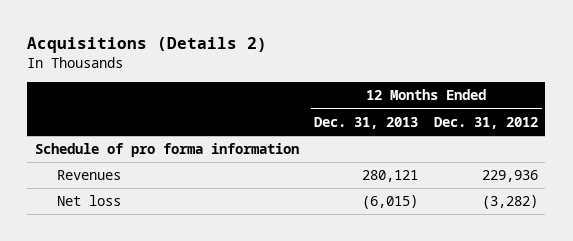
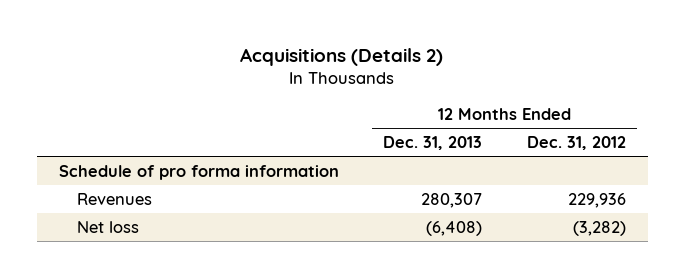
- Revenues | 280,121 | 229,936
- Net loss | (6,015) | (3,282)
+ Revenues | 280,307 | 229,936
+ Net loss | (6,408) | (3,282)

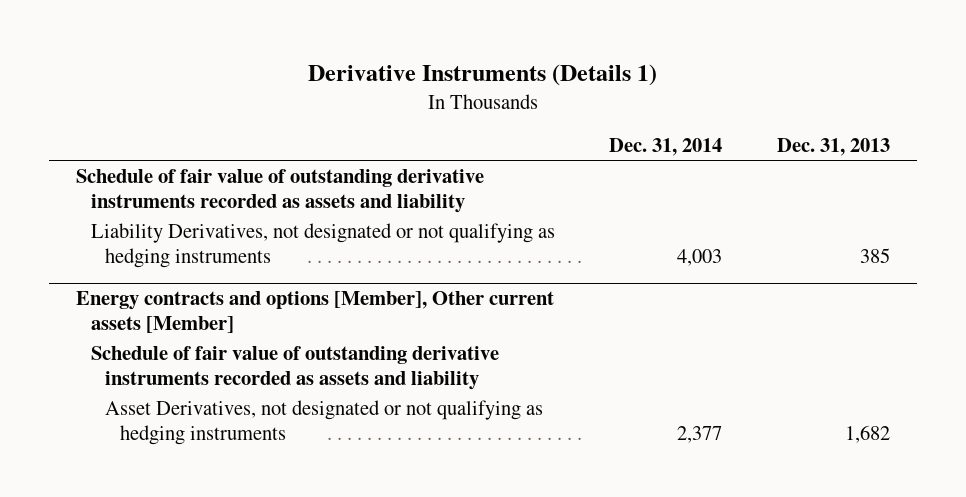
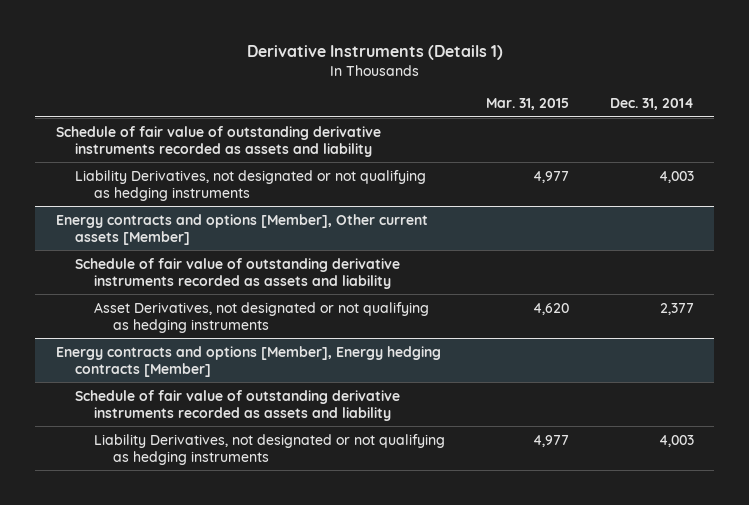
- | Dec. 31, 2014 | Dec. 31, 2013
+ | Mar. 31, 2015 | Dec. 31, 2014
+ Energy contracts and options [Member], Energy hedging contracts [Member]
+ Schedule of fair value of outstanding derivative instruments recorded as assets and liability
+ Liability Derivatives, not designated or not qualifying as hedging instruments | 4,977 | 4,003

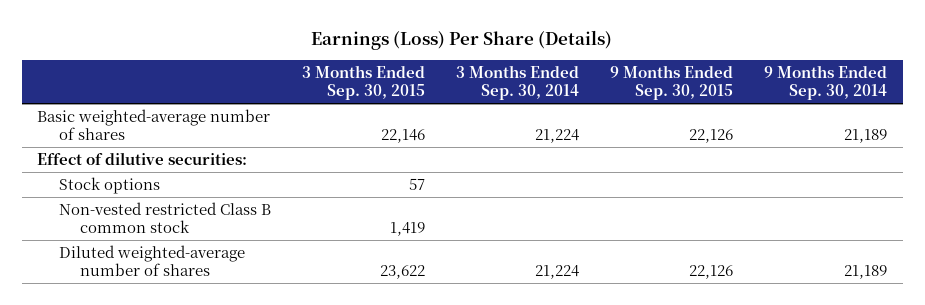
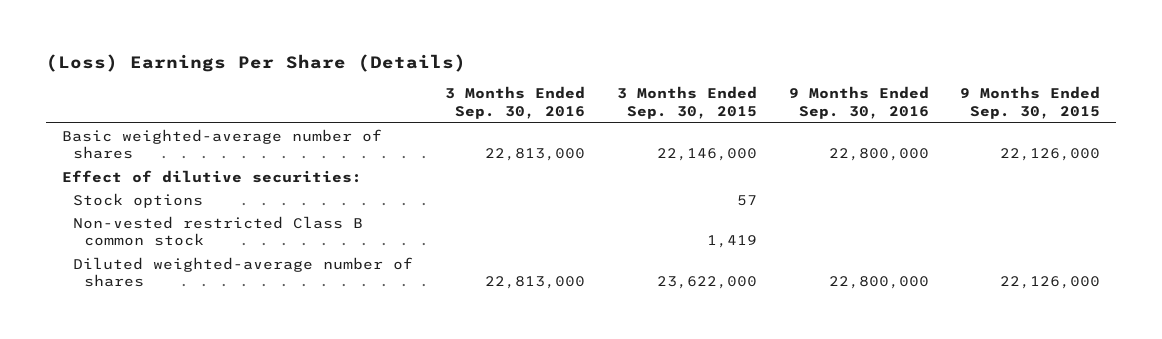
- Earnings (Loss) Per Share (Details)
+ (Loss) Earnings Per Share (Details)
- | 3 Months Ended Sep. 30, 2015 | 3 Months Ended Sep. 30, 2014 | 9 Months Ended Sep. 30, 2015 | 9 Months Ended Sep. 30, 2014
+ | 3 Months Ended Sep. 30, 2016 | 3 Months Ended Sep. 30, 2015 | 9 Months Ended Sep. 30, 2016 | 9 Months Ended Sep. 30, 2015
- Basic weighted-average number of shares | 22,146 | 21,224 | 22,126 | 21,189
+ Basic weighted-average number of shares | 22,813,000 | 22,146,000 | 22,800,000 | 22,126,000
- Diluted weighted-average number of shares | 23,622 | 21,224 | 22,126 | 21,189
+ Diluted weighted-average number of shares | 22,813,000 | 23,622,000 | 22,800,000 | 22,126,000

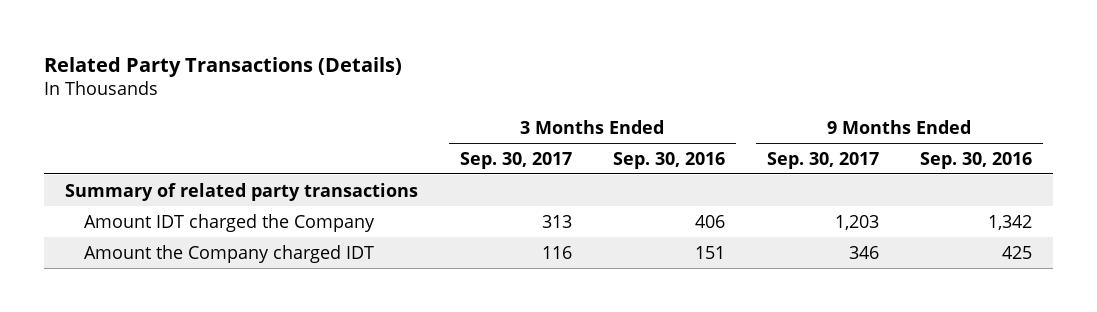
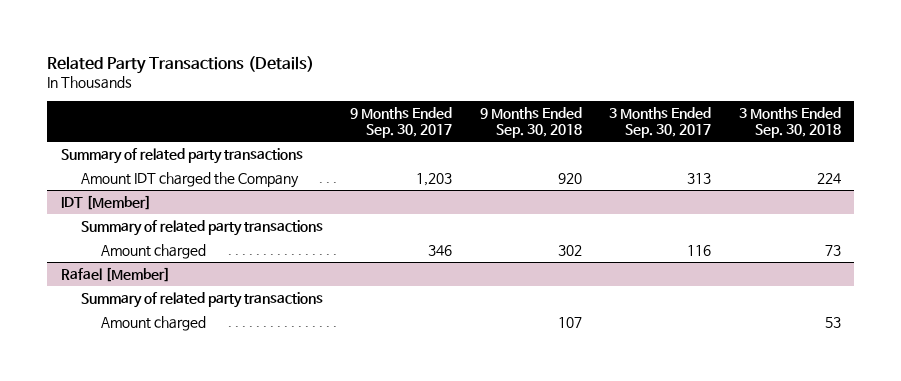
- | 3 Months Ended Sep. 30, 2017 | 3 Months Ended Sep. 30, 2016 | 9 Months Ended Sep. 30, 2017 | 9 Months Ended Sep. 30, 2016
+ | 9 Months Ended Sep. 30, 2017 | 9 Months Ended Sep. 30, 2018 | 3 Months Ended Sep. 30, 2017 | 3 Months Ended Sep. 30, 2018
- Amount the Company charged IDT | 116 | 151 | 346 | 425
+ IDT [Member]
+ Summary of related party transactions
+ Amount charged | 346 | 302 | 116 | 73
+ Rafael [Member]
+ Summary of related party transactions
+ Amount charged | | 107 | | 53

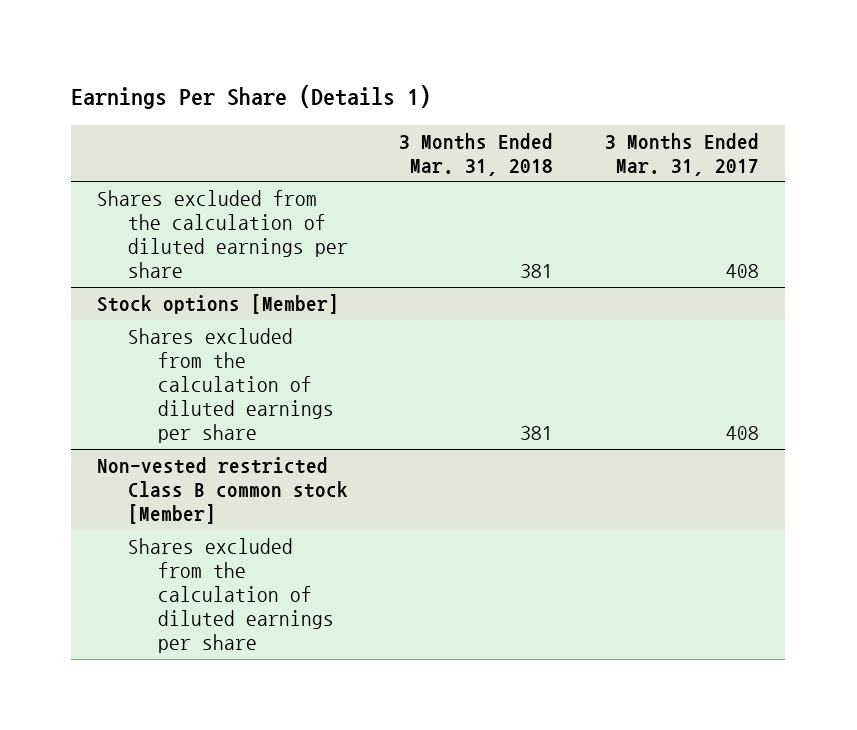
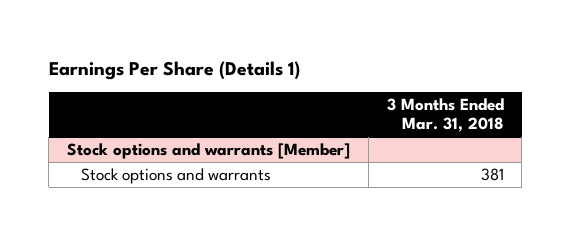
- | 3 Months Ended Mar. 31, 2018 | 3 Months Ended Mar. 31, 2017
+ | 3 Months Ended Mar. 31, 2018
- Shares excluded from the calculation of diluted earnings per share | 381 | 408
- Stock options [Member]
- Shares excluded from the calculation of diluted earnings per share | 381 | 408
- Non-vested restricted Class B common stock [Member]
- Shares excluded from the calculation of diluted earnings per share
+ Stock options and warrants [Member]
+ Stock options and warrants | 381

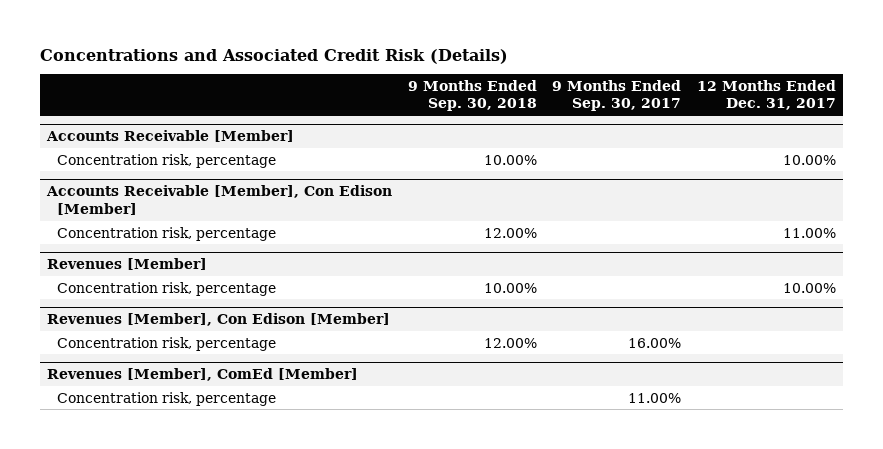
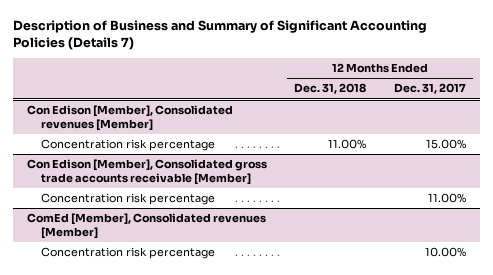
- Concentrations and Associated Credit Risk (Details)
+ Description of Business and Summary of Significant Accounting Policies (Details 7)
- | 9 Months Ended Sep. 30, 2018 | 9 Months Ended Sep. 30, 2017 | 12 Months Ended Dec. 31, 2017
+ | 12 Months Ended Dec. 31, 2018 | 12 Months Ended Dec. 31, 2017
- Accounts Receivable [Member]
- Concentration risk, percentage | 10.00% | | 10.00%
- Accounts Receivable [Member], Con Edison [Member]
- Concentration risk, percentage | 12.00% | | 11.00%
- Revenues [Member]
- Concentration risk, percentage | 10.00% | | 10.00%
- Revenues [Member], Con Edison [Member]
- Concentration risk, percentage | 12.00% | 16.00% |
- Revenues [Member], ComEd [Member]
- Concentration risk, percentage | | 11.00% |
+ Con Edison [Member], Consolidated revenues [Member]
+ Concentration risk percentage | 11.00% | 15.00%
+ Con Edison [Member], Consolidated gross trade accounts receivable [Member]
+ Concentration risk percentage | | 11.00%
+ ComEd [Member], Consolidated revenues [Member]
+ Concentration risk percentage | | 10.00%

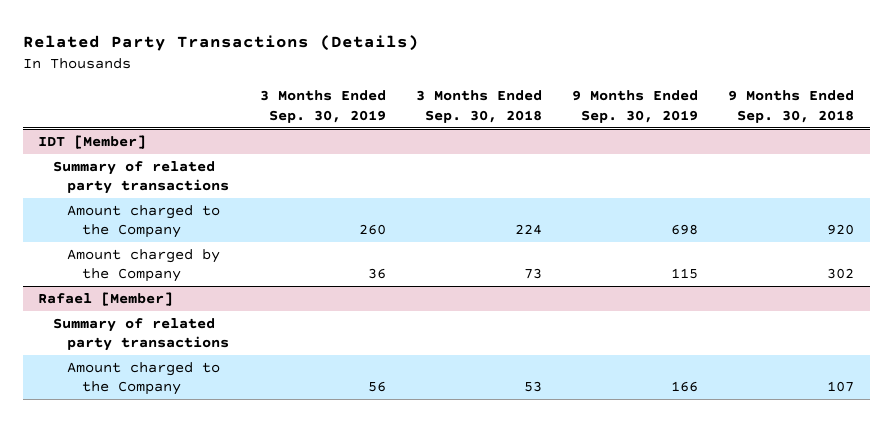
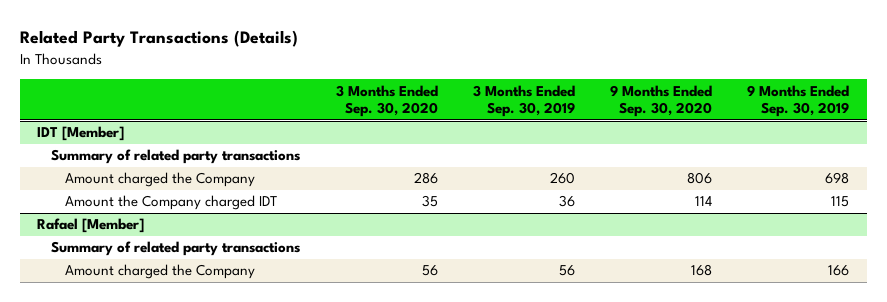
- | 3 Months Ended Sep. 30, 2019 | 3 Months Ended Sep. 30, 2018 | 9 Months Ended Sep. 30, 2019 | 9 Months Ended Sep. 30, 2018
+ | 3 Months Ended Sep. 30, 2020 | 3 Months Ended Sep. 30, 2019 | 9 Months Ended Sep. 30, 2020 | 9 Months Ended Sep. 30, 2019
@ IDT [Member]
- Amount charged to the Company | 260 | 224 | 698 | 920
- Amount charged by the Company | 36 | 73 | 115 | 302
+ Amount charged the Company | 286 | 260 | 806 | 698
+ Amount the Company charged IDT | 35 | 36 | 114 | 115
@ Rafael [Member]
- Amount charged to the Company | 56 | 53 | 166 | 107
+ Amount charged the Company | 56 | 56 | 168 | 166

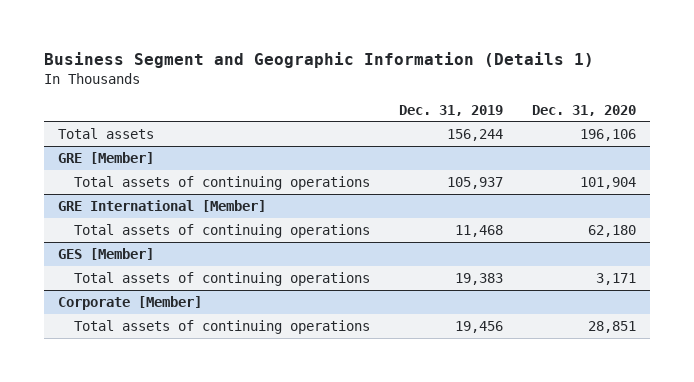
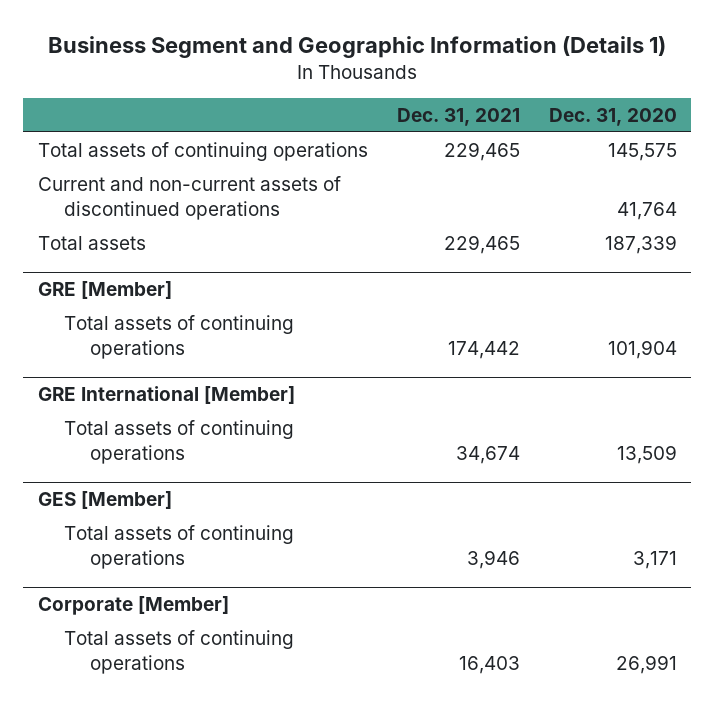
- | Dec. 31, 2019 | Dec. 31, 2020
+ | Dec. 31, 2021 | Dec. 31, 2020
- Total assets | 156,244 | 196,106
+ Total assets of continuing operations | 229,465 | 145,575
+ Current and non-current assets of discontinued operations | | 41,764
+ Total assets | 229,465 | 187,339
@ GRE International [Member]
- Total assets of continuing operations | 11,468 | 62,180
+ Total assets of continuing operations | 34,674 | 13,509
@ Corporate [Member]
- Total assets of continuing operations | 19,456 | 28,851
+ Total assets of continuing operations | 16,403 | 26,991

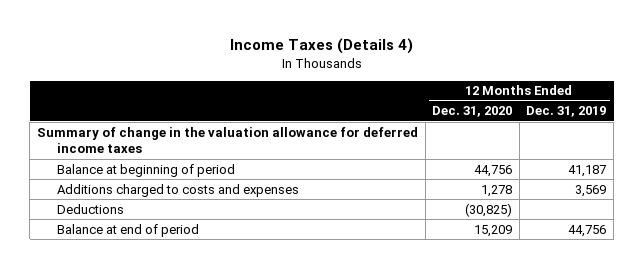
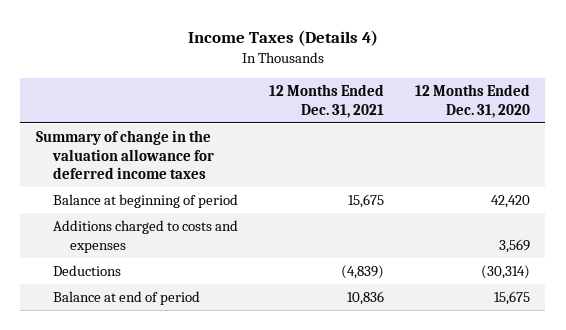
- | 12 Months Ended Dec. 31, 2020 | 12 Months Ended Dec. 31, 2019
+ | 12 Months Ended Dec. 31, 2021 | 12 Months Ended Dec. 31, 2020
- Balance at beginning of period | 44,756 | 41,187
- Additions charged to costs and expenses | 1,278 | 3,569
- Deductions | (30,825) |
- Balance at end of period | 15,209 | 44,756
+ Balance at beginning of period | 15,675 | 42,420
+ Additions charged to costs and expenses | | 3,569
+ Deductions | (4,839) | (30,314)
+ Balance at end of period | 10,836 | 15,675

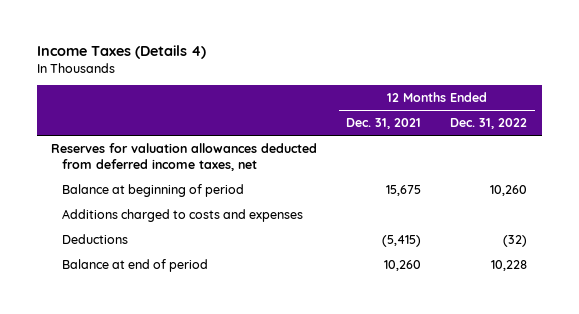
- | 12 Months Ended Dec. 31, 2021 | 12 Months Ended Dec. 31, 2020
+ | 12 Months Ended Dec. 31, 2021 | 12 Months Ended Dec. 31, 2022
- Summary of change in the valuation allowance for deferred income taxes
+ Reserves for valuation allowances deducted from deferred income taxes, net
- Deductions | (4,839) | (30,314)
- Balance at end of period | 10,836 | 15,675
+ Deductions | (5,415) | (32)
+ Balance at end of period | 10,260 | 10,228

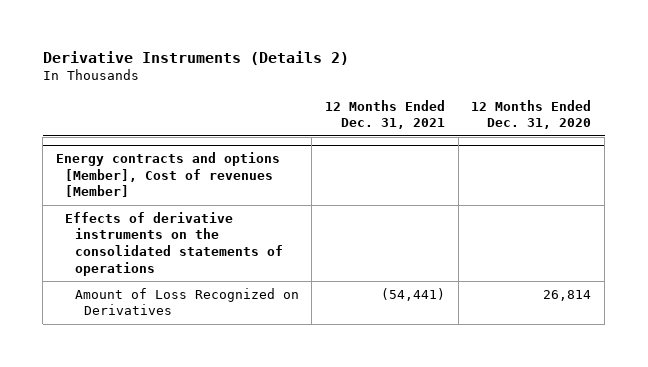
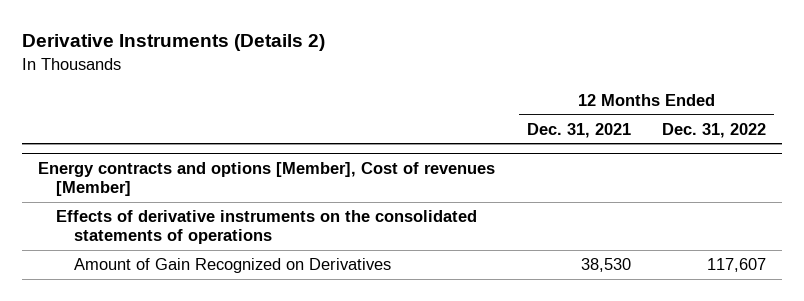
- | 12 Months Ended Dec. 31, 2021 | 12 Months Ended Dec. 31, 2020
+ | 12 Months Ended Dec. 31, 2021 | 12 Months Ended Dec. 31, 2022
@ Energy contracts and options [Member], Cost of revenues [Member]
- Amount of Loss Recognized on Derivatives | (54,441) | 26,814
+ Amount of Gain Recognized on Derivatives | 38,530 | 117,607

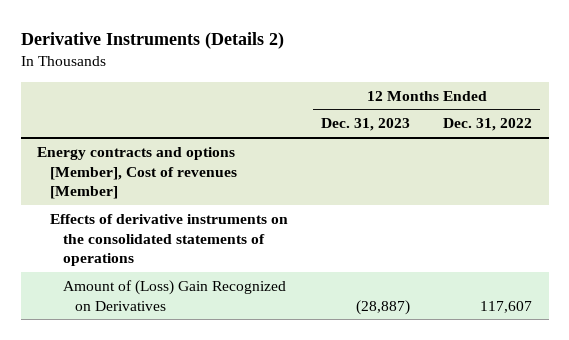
- | 12 Months Ended Dec. 31, 2021 | 12 Months Ended Dec. 31, 2022
+ | 12 Months Ended Dec. 31, 2023 | 12 Months Ended Dec. 31, 2022
@ Energy contracts and options [Member], Cost of revenues [Member]
- Amount of Gain Recognized on Derivatives | 38,530 | 117,607
+ Amount of (Loss) Gain Recognized on Derivatives | (28,887) | 117,607

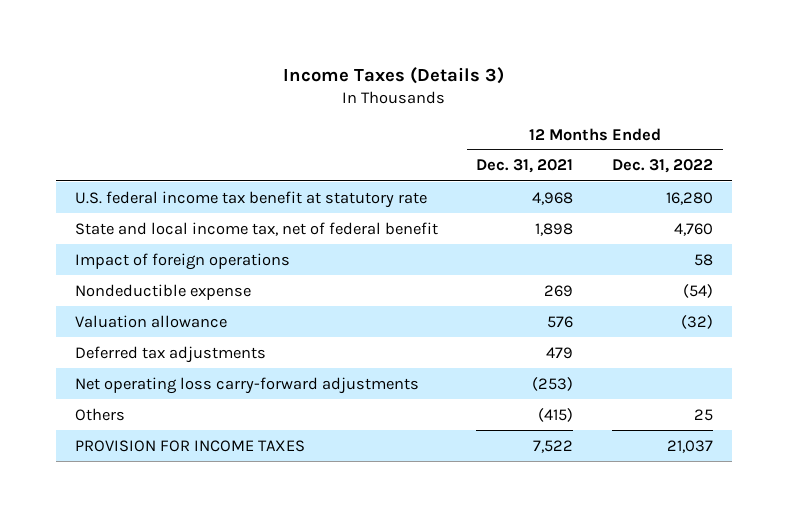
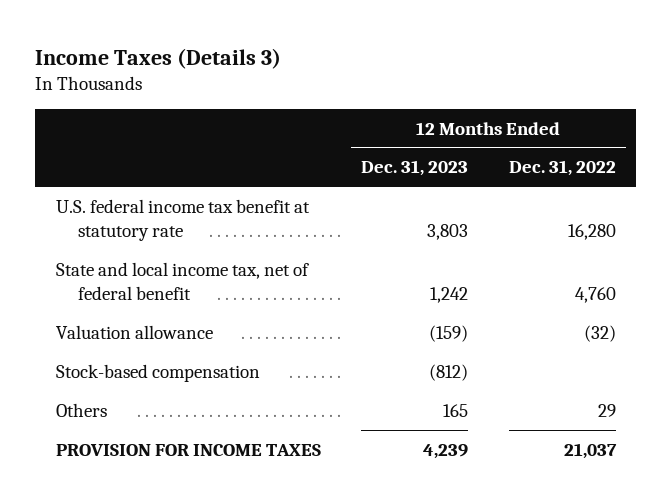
- | 12 Months Ended Dec. 31, 2021 | 12 Months Ended Dec. 31, 2022
+ | 12 Months Ended Dec. 31, 2023 | 12 Months Ended Dec. 31, 2022
- Impact of foreign operations | | 58
- Nondeductible expense | 269 | (54)
- Deferred tax adjustments | 479 |
- Net operating loss carry-forward adjustments | (253) |
- Others | (415) | 25
+ Stock-based compensation | (812) |
+ Others | 165 | 29

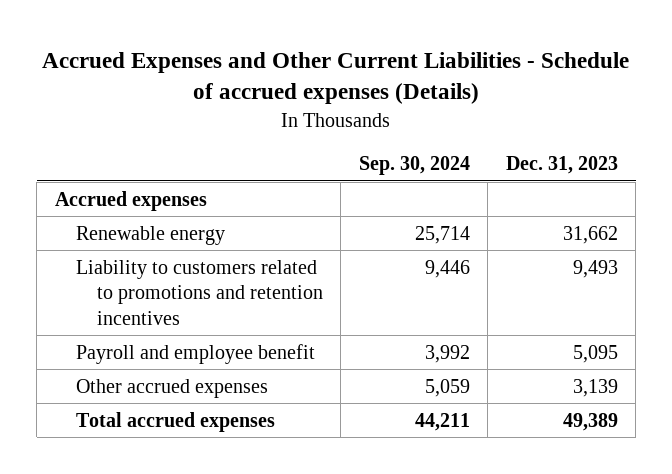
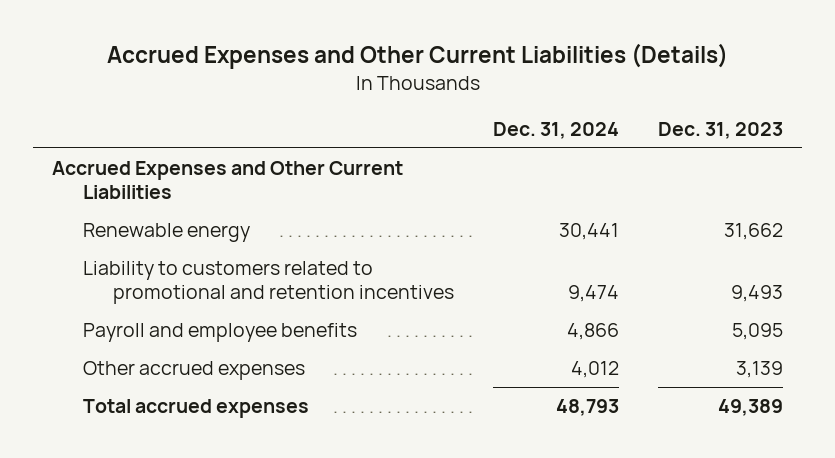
- Accrued Expenses and Other Current Liabilities - Schedule of accrued expenses (Details)
+ Accrued Expenses and Other Current Liabilities (Details)
- | Sep. 30, 2024 | Dec. 31, 2023
+ | Dec. 31, 2024 | Dec. 31, 2023
- Accrued expenses
+ Accrued Expenses and Other Current Liabilities
- Liability to customers related to promotions and retention incentives | 9,446 | 9,493
- Payroll and employee benefit | 3,992 | 5,095
+ Liability to customers related to promotional and retention incentives | 9,474 | 9,493
+ Payroll and employee benefits | 4,866 | 5,095

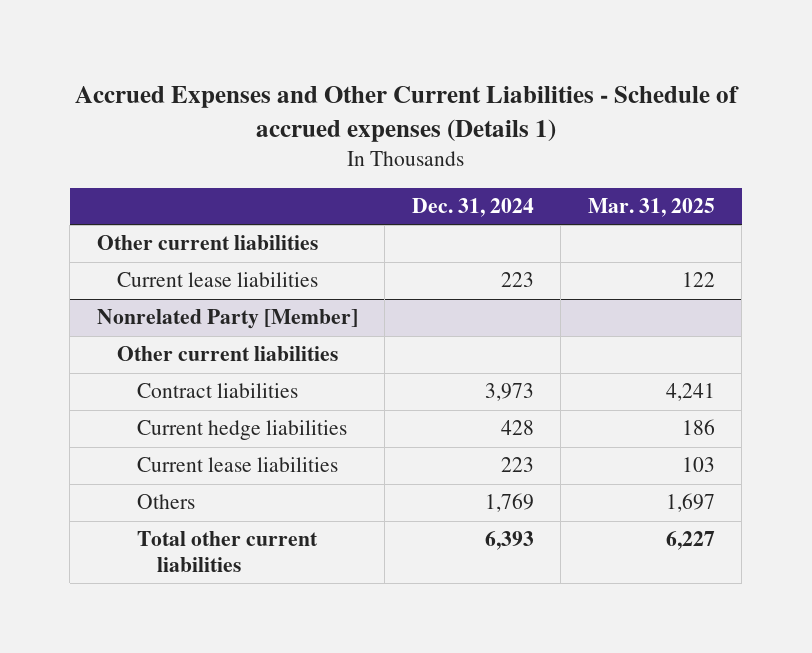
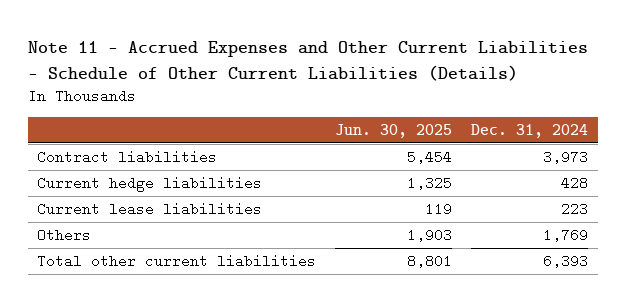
- Accrued Expenses and Other Current Liabilities - Schedule of accrued expenses (Details 1)
+ Note 11 - Accrued Expenses and Other Current Liabilities - Schedule of Other Current Liabilities (Details)
- | Dec. 31, 2024 | Mar. 31, 2025
+ | Jun. 30, 2025 | Dec. 31, 2024
- Other current liabilities
- Current lease liabilities | 223 | 122
- Nonrelated Party [Member]
- Other current liabilities

